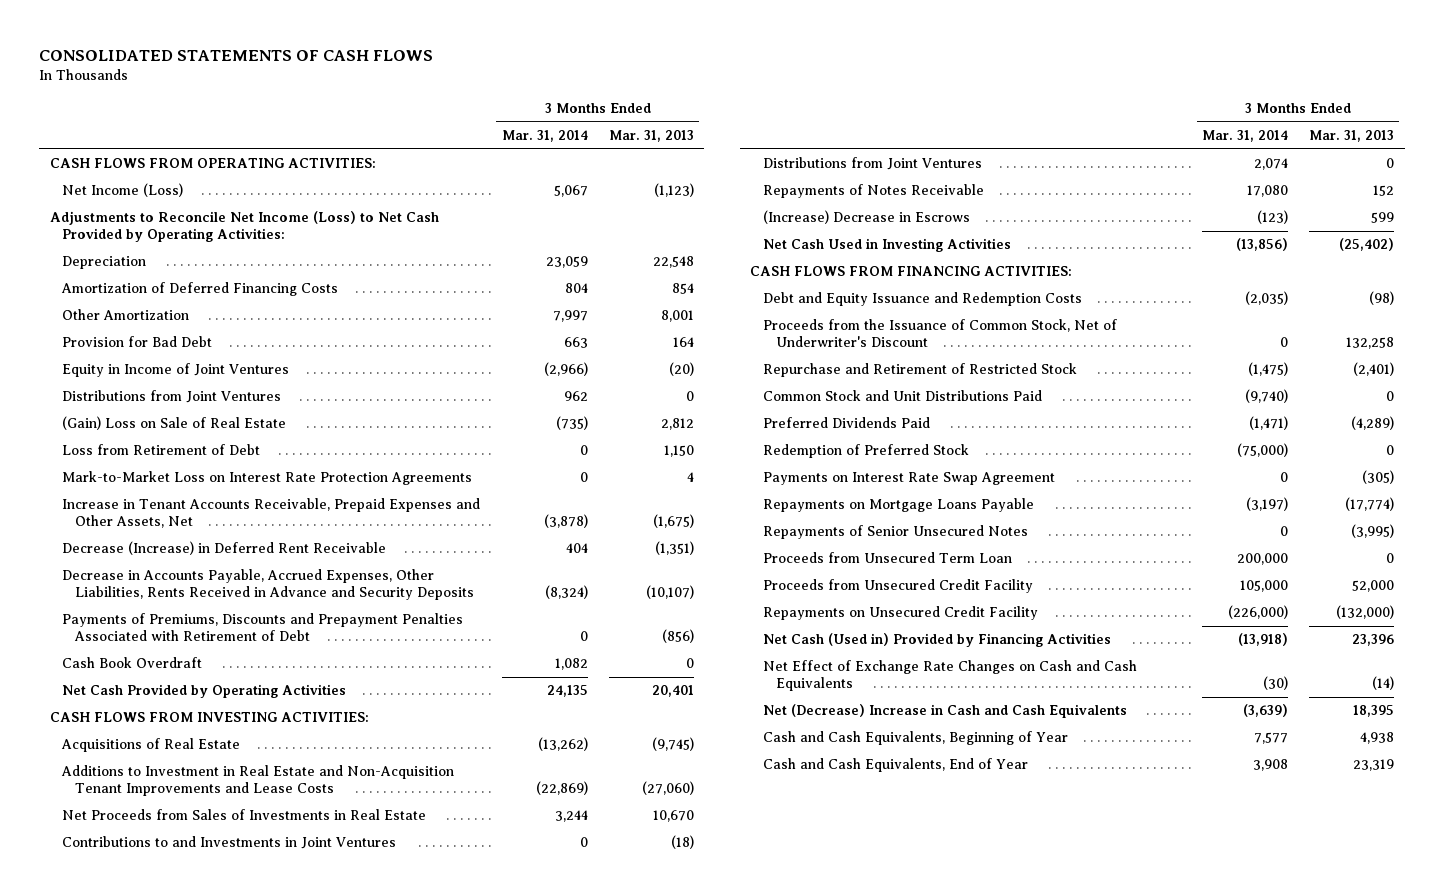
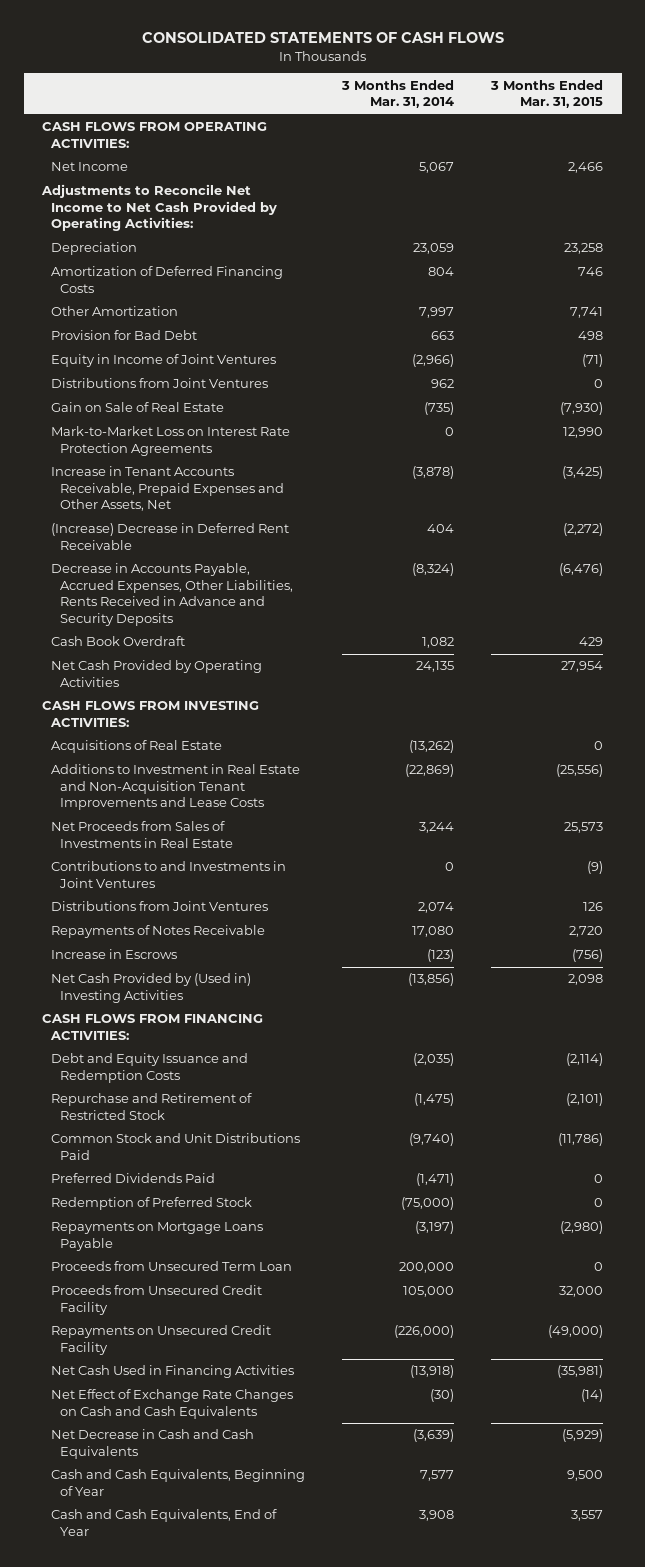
- | 3 Months Ended Mar. 31, 2014 | 3 Months Ended Mar. 31, 2013
+ | 3 Months Ended Mar. 31, 2014 | 3 Months Ended Mar. 31, 2015
- Net Income (Loss) | 5,067 | (1,123)
- Adjustments to Reconcile Net Income (Loss) to Net Cash Provided by Operating Activities:
+ Net Income | 5,067 | 2,466
+ Adjustments to Reconcile Net Income to Net Cash Provided by Operating Activities:
- (Gain) Loss on Sale of Real Estate | (735) | 2,812
- Loss from Retirement of Debt | 0 | 1,150
+ Gain on Sale of Real Estate | (735) | (7,930)
- Decrease (Increase) in Deferred Rent Receivable | 404 | (1,351)
+ (Increase) Decrease in Deferred Rent Receivable | 404 | (2,272)
- Payments of Premiums, Discounts and Prepayment Penalties Associated with Retirement of Debt | 0 | (856)
- (Increase) Decrease in Escrows | (123) | 599
- Net Cash Used in Investing Activities | (13,856) | (25,402)
+ Increase in Escrows | (123) | (756)
+ Net Cash Provided by (Used in) Investing Activities | (13,856) | 2,098
- Proceeds from the Issuance of Common Stock, Net of Underwriter's Discount | 0 | 132,258
- Payments on Interest Rate Swap Agreement | 0 | (305)
- Repayments of Senior Unsecured Notes | 0 | (3,995)
- Net Cash (Used in) Provided by Financing Activities | (13,918) | 23,396
+ Net Cash Used in Financing Activities | (13,918) | (35,981)
- Net (Decrease) Increase in Cash and Cash Equivalents | (3,639) | 18,395
+ Net Decrease in Cash and Cash Equivalents | (3,639) | (5,929)

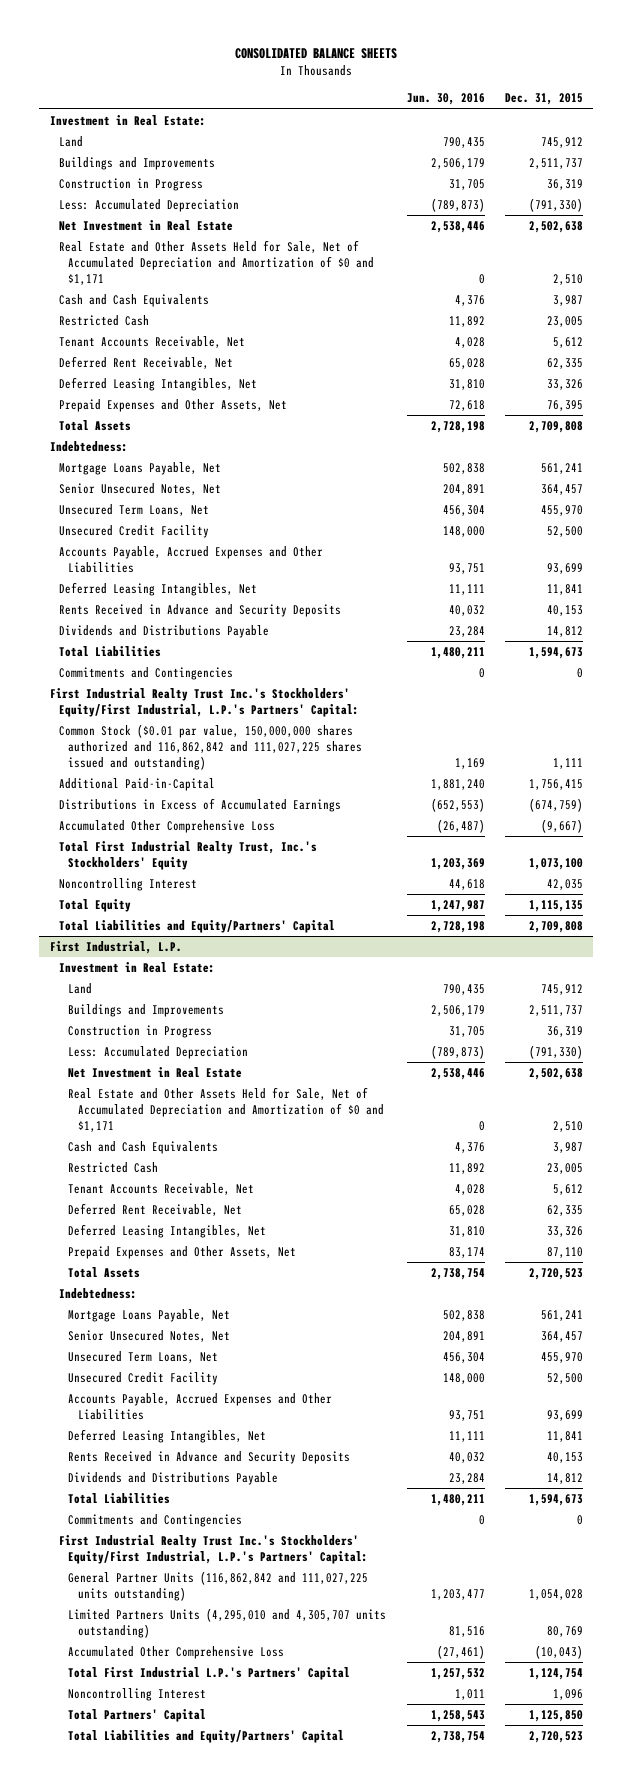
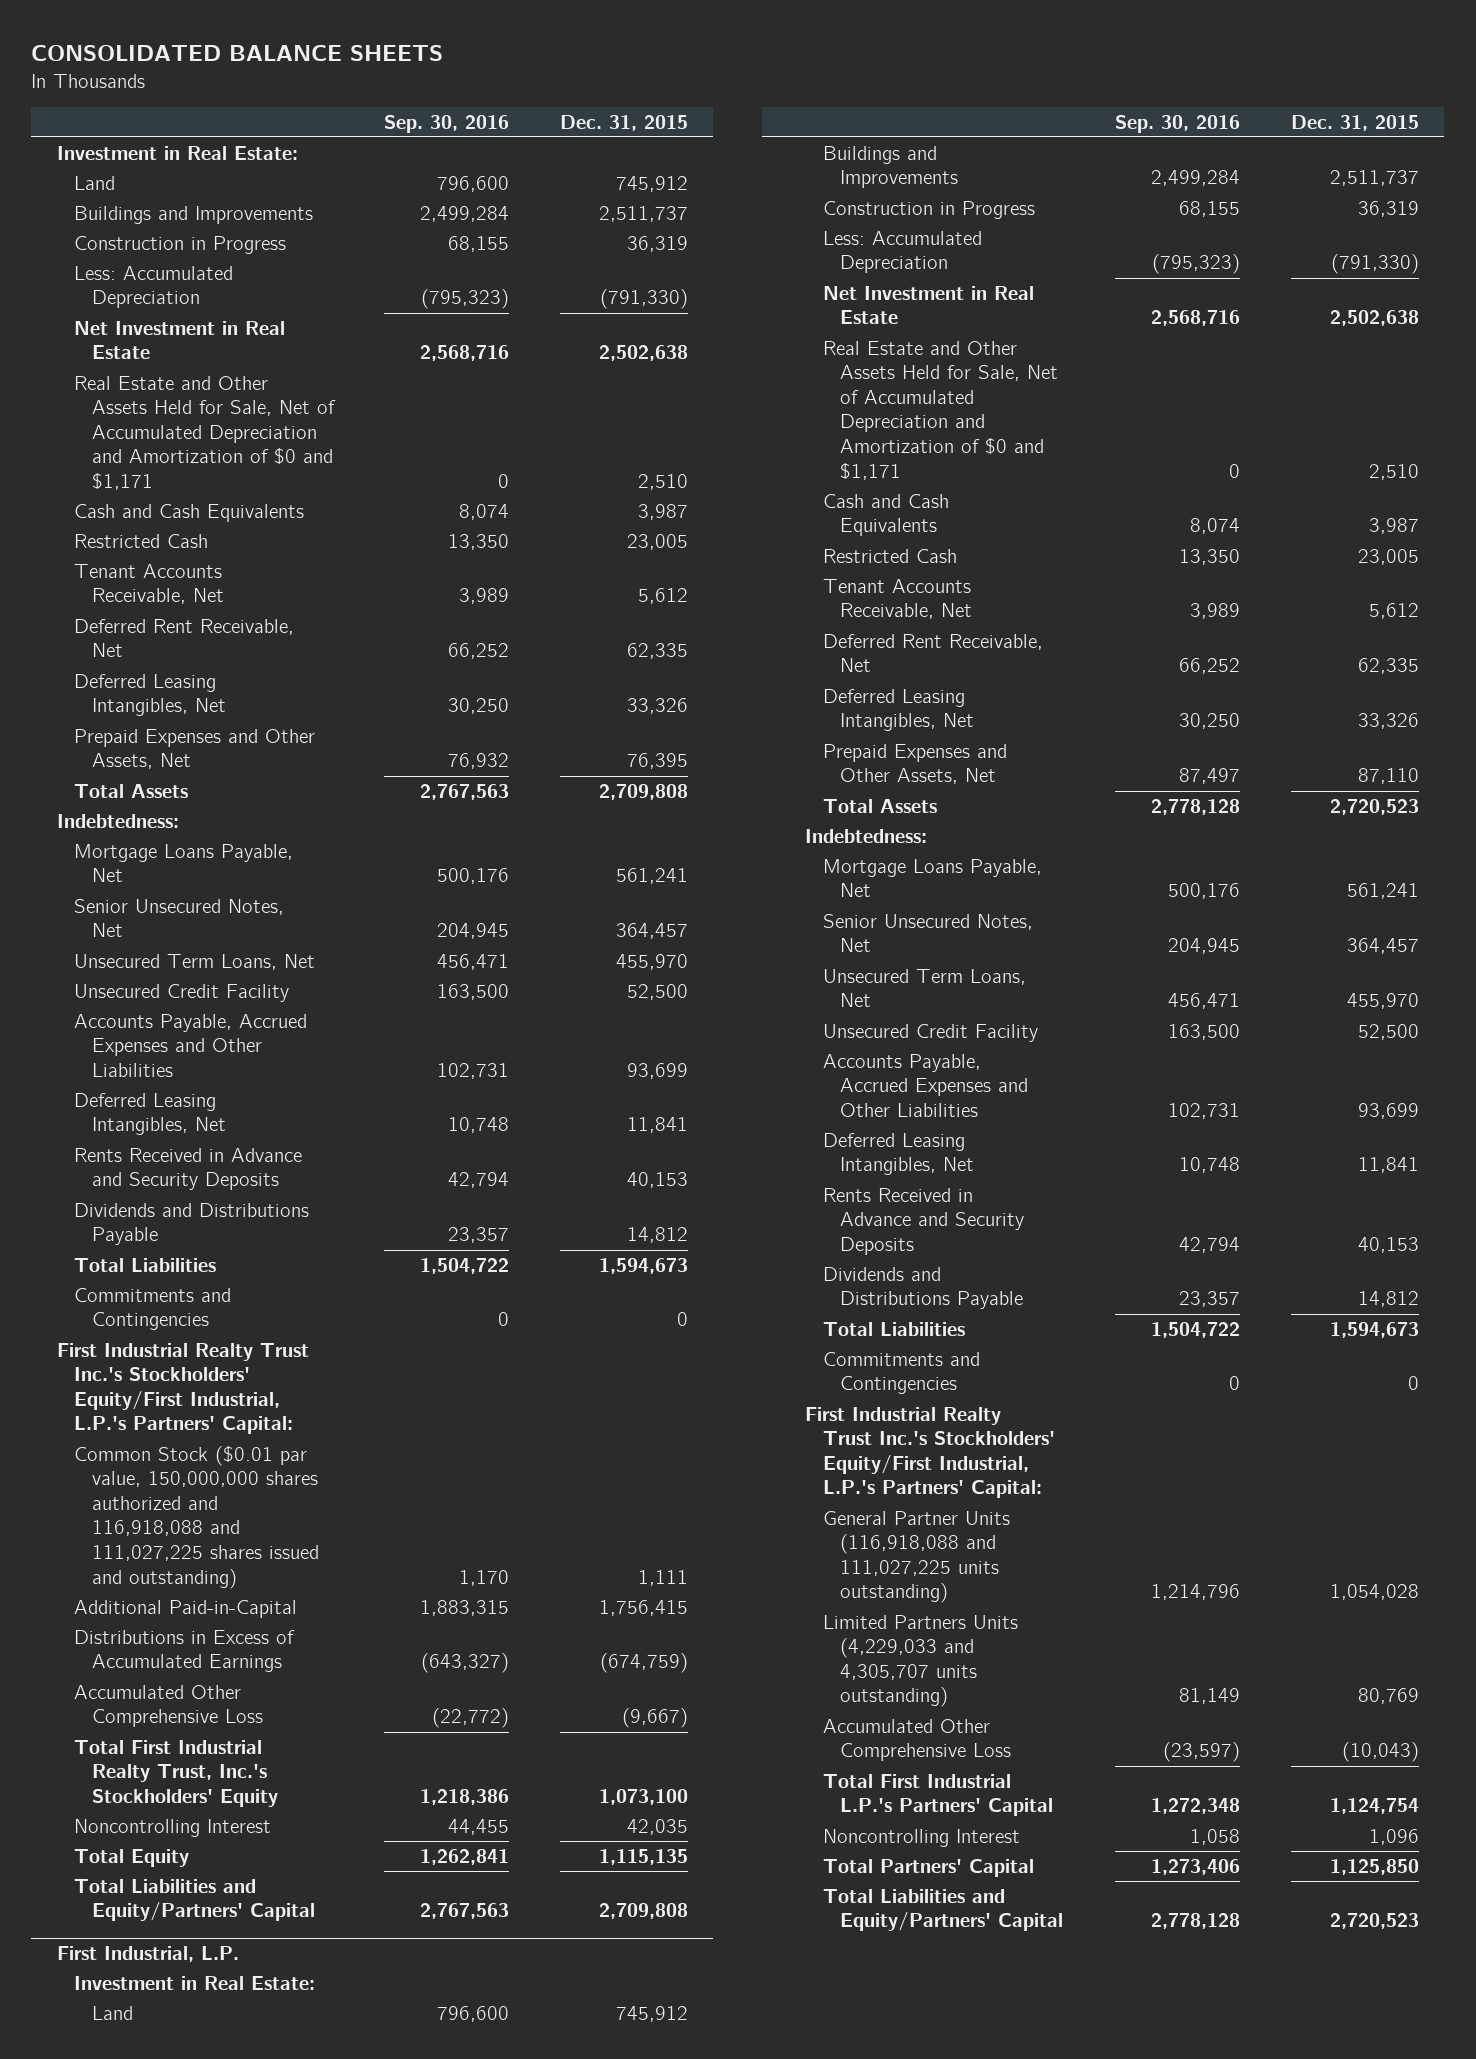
- | Jun. 30, 2016 | Dec. 31, 2015
+ | Sep. 30, 2016 | Dec. 31, 2015
- Common Stock ($0.01 par value, 150,000,000 shares authorized and 116,862,842 and 111,027,225 shares issued and outstanding) | 1,169 | 1,111
+ Common Stock ($0.01 par value, 150,000,000 shares authorized and 116,918,088 and 111,027,225 shares issued and outstanding) | 1,170 | 1,111
@ First Industrial, L.P.
- General Partner Units (116,862,842 and 111,027,225 units outstanding) | 1,203,477 | 1,054,028
- Limited Partners Units (4,295,010 and 4,305,707 units outstanding) | 81,516 | 80,769
+ General Partner Units (116,918,088 and 111,027,225 units outstanding) | 1,214,796 | 1,054,028
+ Limited Partners Units (4,229,033 and 4,305,707 units outstanding) | 81,149 | 80,769

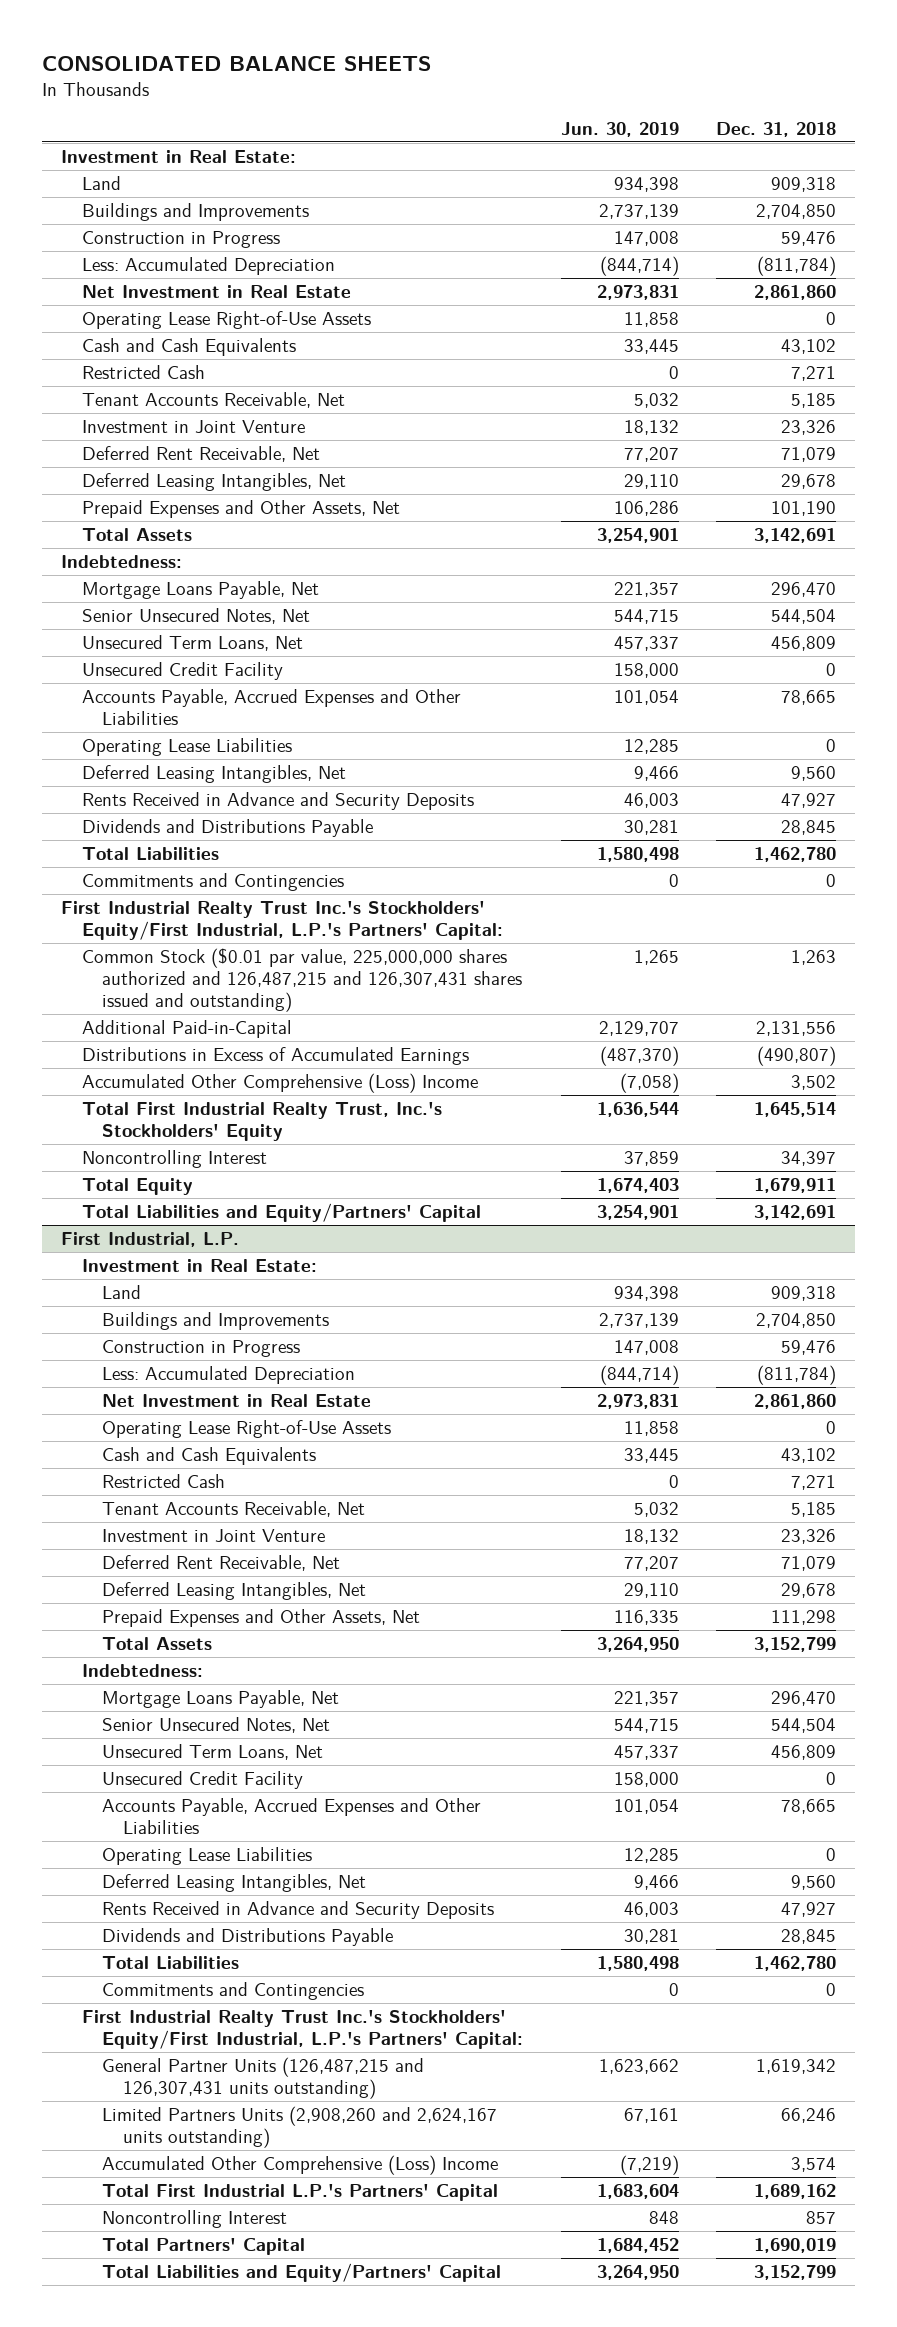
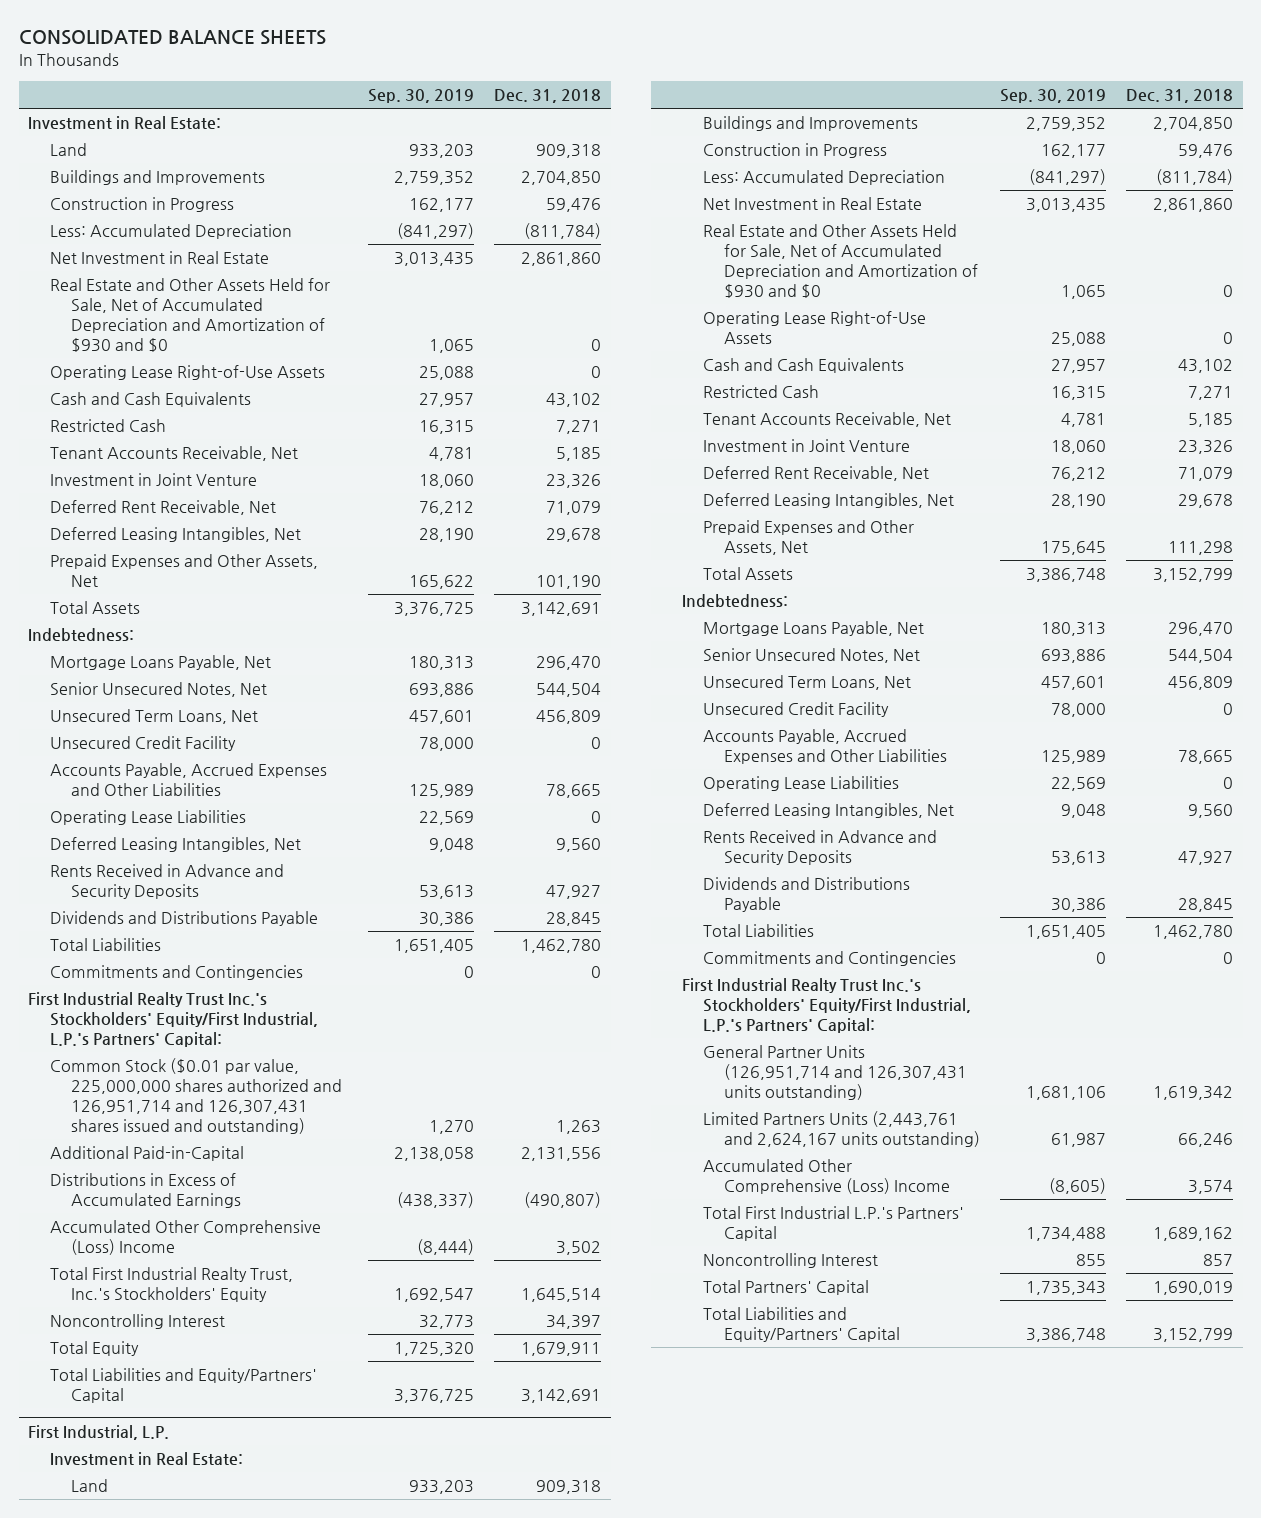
- | Jun. 30, 2019 | Dec. 31, 2018
+ | Sep. 30, 2019 | Dec. 31, 2018
+ Real Estate and Other Assets Held for Sale, Net of Accumulated Depreciation and Amortization of $930 and $0 | 1,065 | 0
- Common Stock ($0.01 par value, 225,000,000 shares authorized and 126,487,215 and 126,307,431 shares issued and outstanding) | 1,265 | 1,263
+ Common Stock ($0.01 par value, 225,000,000 shares authorized and 126,951,714 and 126,307,431 shares issued and outstanding) | 1,270 | 1,263
@ First Industrial, L.P.
+ Real Estate and Other Assets Held for Sale, Net of Accumulated Depreciation and Amortization of $930 and $0 | 1,065 | 0
- General Partner Units (126,487,215 and 126,307,431 units outstanding) | 1,623,662 | 1,619,342
- Limited Partners Units (2,908,260 and 2,624,167 units outstanding) | 67,161 | 66,246
+ General Partner Units (126,951,714 and 126,307,431 units outstanding) | 1,681,106 | 1,619,342
+ Limited Partners Units (2,443,761 and 2,624,167 units outstanding) | 61,987 | 66,246

